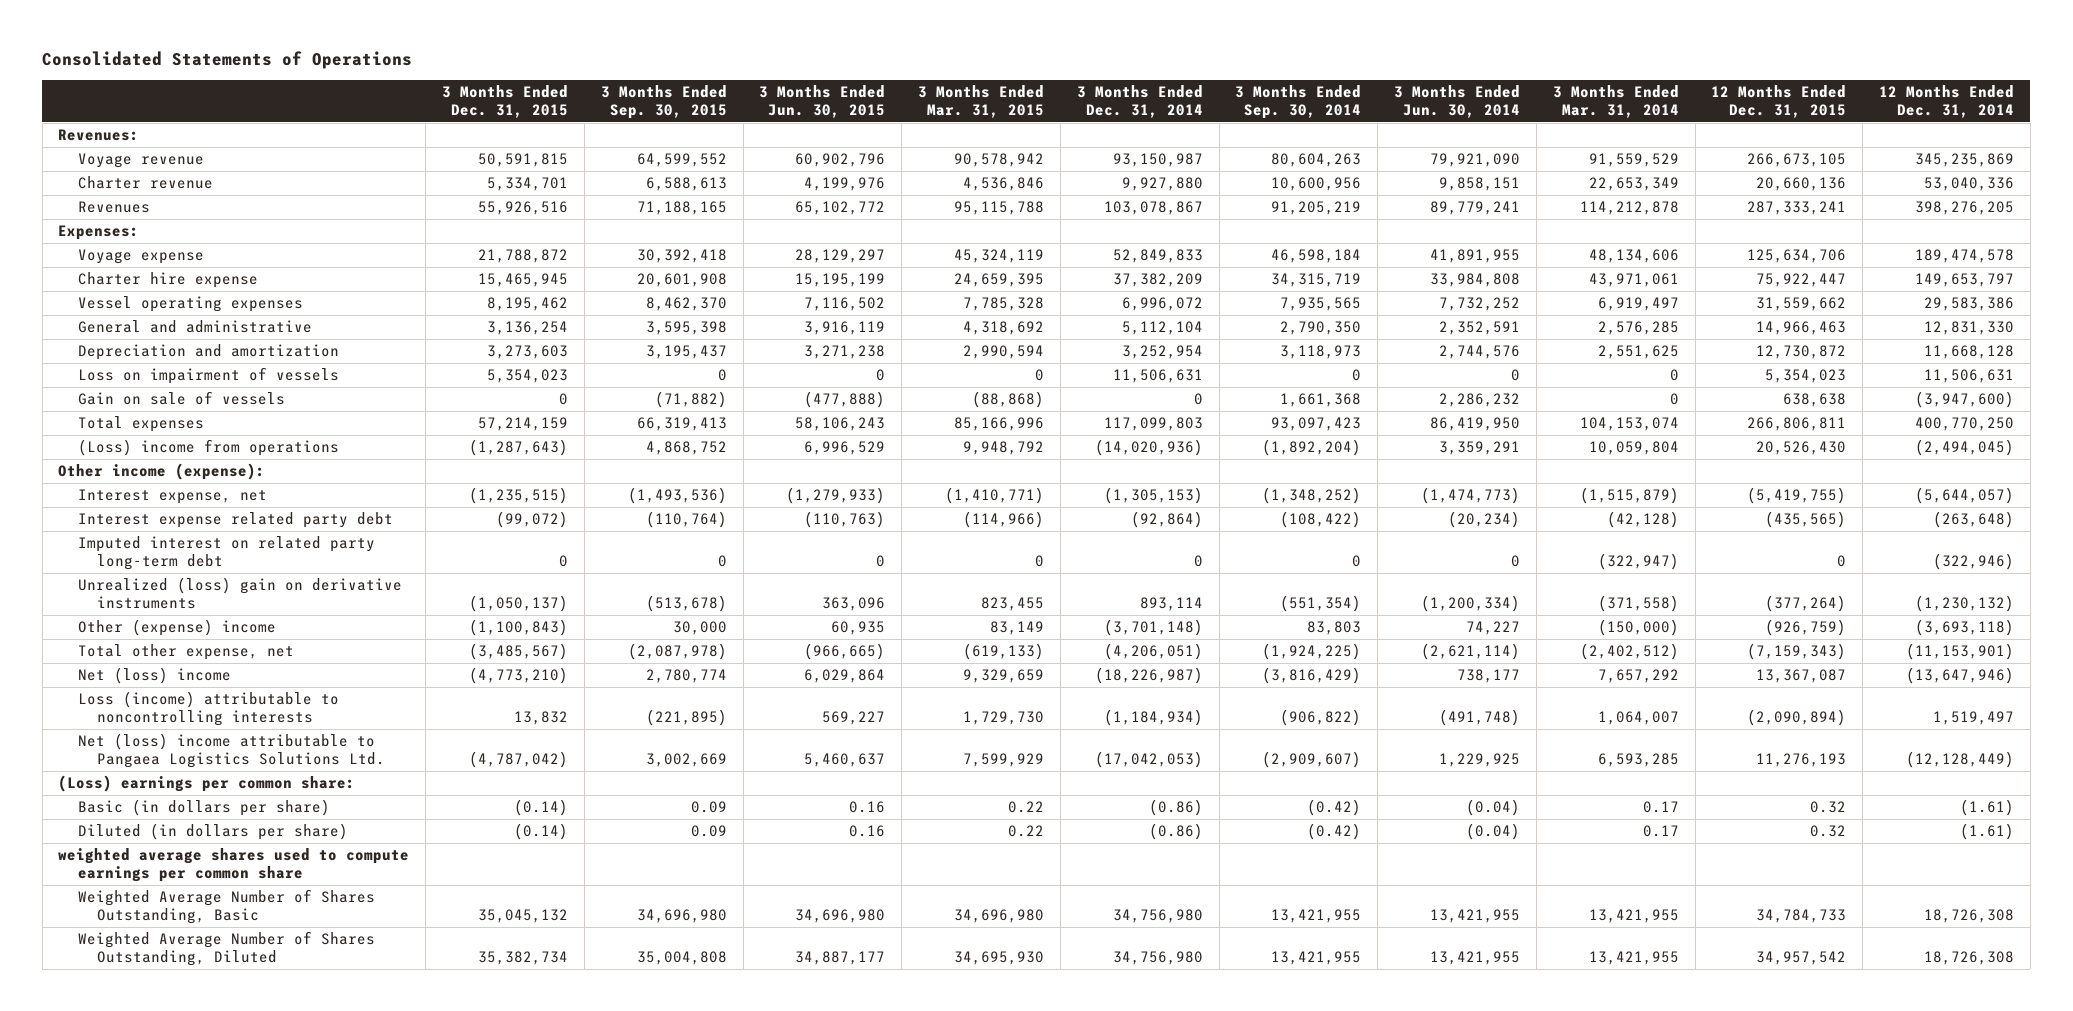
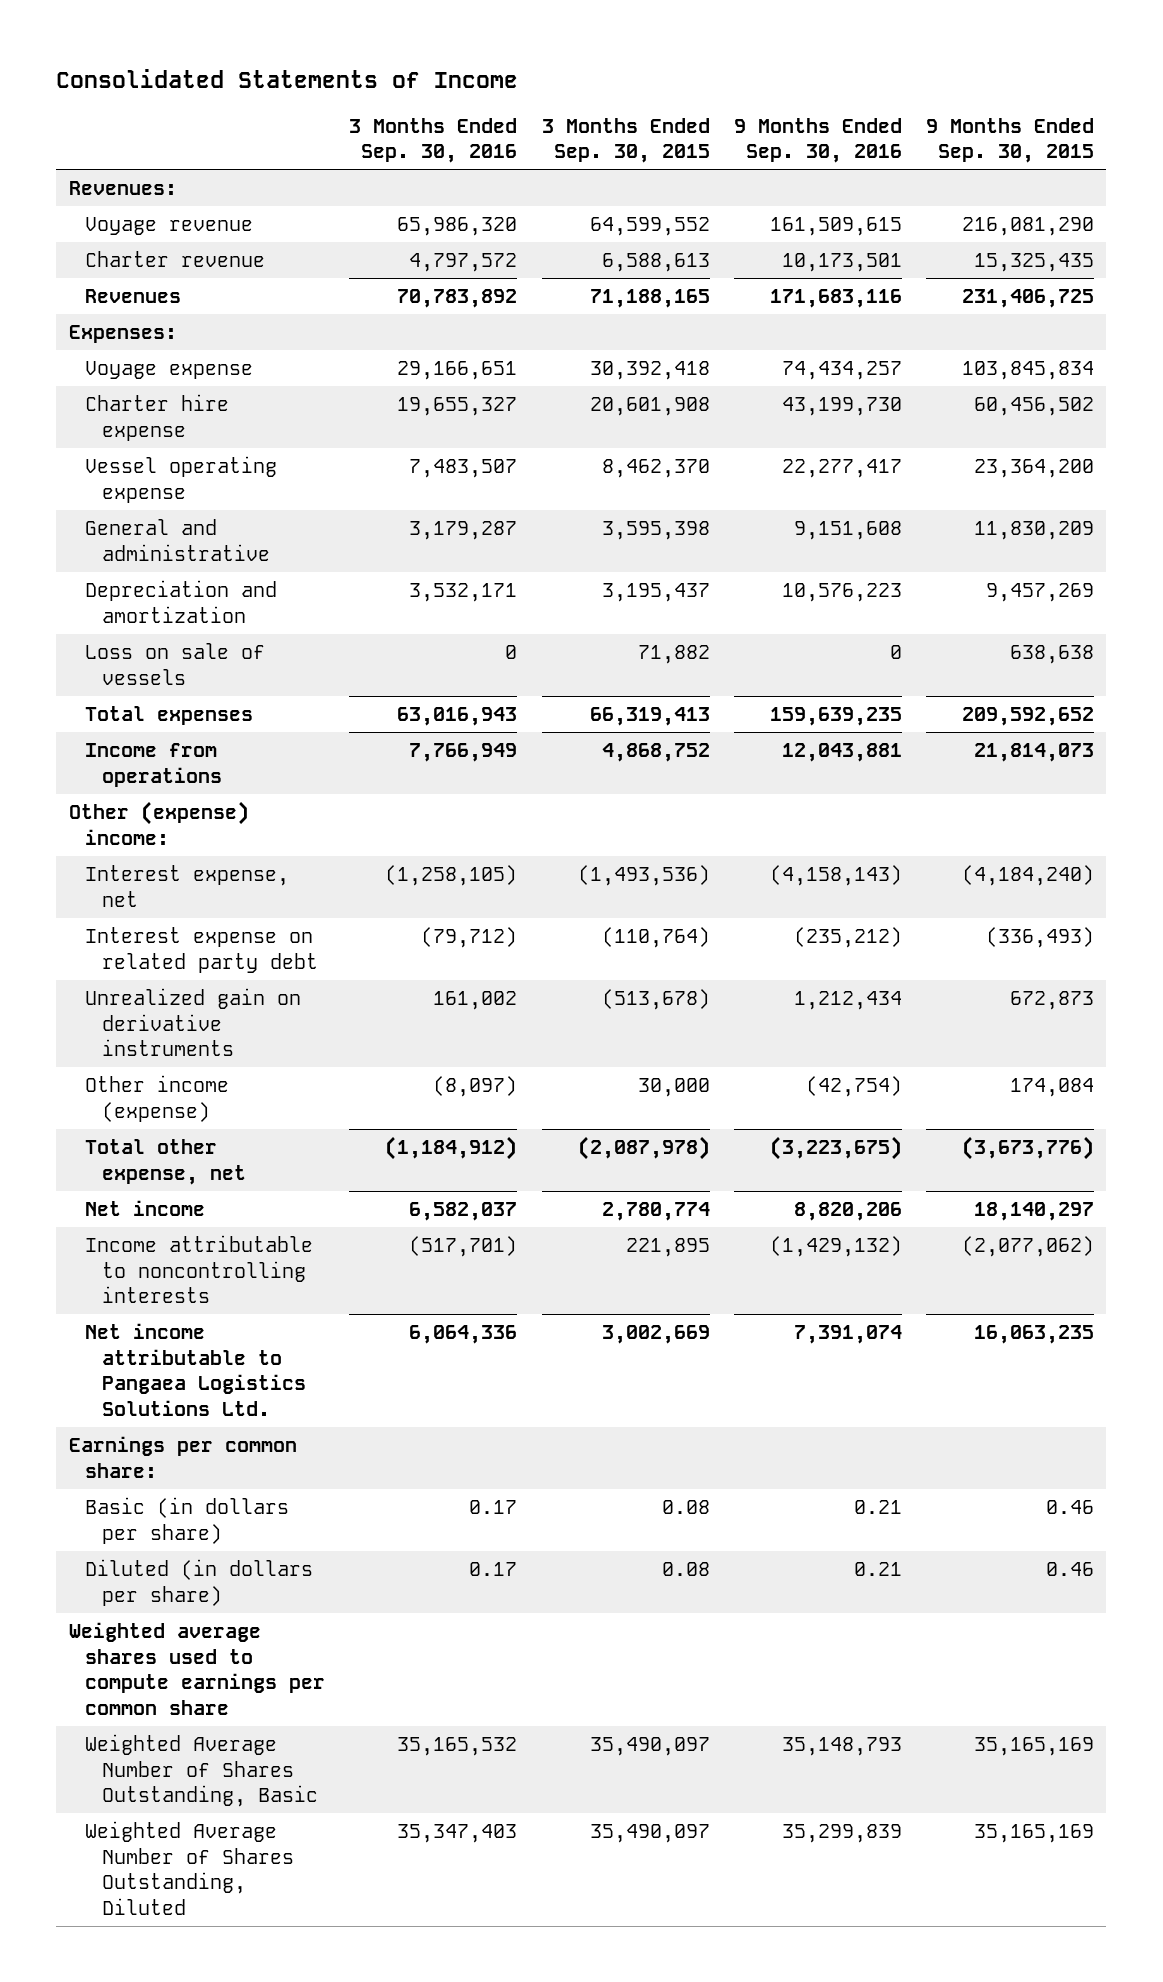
- Consolidated Statements of Operations
+ Consolidated Statements of Income
- | 3 Months Ended Dec. 31, 2015 | 3 Months Ended Sep. 30, 2015 | 3 Months Ended Jun. 30, 2015 | 3 Months Ended Mar. 31, 2015 | 3 Months Ended Dec. 31, 2014 | 3 Months Ended Sep. 30, 2014 | 3 Months Ended Jun. 30, 2014 | 3 Months Ended Mar. 31, 2014 | 12 Months Ended Dec. 31, 2015 | 12 Months Ended Dec. 31, 2014
+ | 3 Months Ended Sep. 30, 2016 | 3 Months Ended Sep. 30, 2015 | 9 Months Ended Sep. 30, 2016 | 9 Months Ended Sep. 30, 2015
- Vessel operating expenses | 8,195,462 | 8,462,370 | 7,116,502 | 7,785,328 | 6,996,072 | 7,935,565 | 7,732,252 | 6,919,497 | 31,559,662 | 29,583,386
+ Vessel operating expense | 7,483,507 | 8,462,370 | 22,277,417 | 23,364,200
- Loss on impairment of vessels | 5,354,023 | 0 | 0 | 0 | 11,506,631 | 0 | 0 | 0 | 5,354,023 | 11,506,631
- Gain on sale of vessels | 0 | (71,882) | (477,888) | (88,868) | 0 | 1,661,368 | 2,286,232 | 0 | 638,638 | (3,947,600)
+ Loss on sale of vessels | 0 | 71,882 | 0 | 638,638
- (Loss) income from operations | (1,287,643) | 4,868,752 | 6,996,529 | 9,948,792 | (14,020,936) | (1,892,204) | 3,359,291 | 10,059,804 | 20,526,430 | (2,494,045)
- Other income (expense):
+ Income from operations | 7,766,949 | 4,868,752 | 12,043,881 | 21,814,073
+ Other (expense) income:
- Interest expense related party debt | (99,072) | (110,764) | (110,763) | (114,966) | (92,864) | (108,422) | (20,234) | (42,128) | (435,565) | (263,648)
- Imputed interest on related party long-term debt | 0 | 0 | 0 | 0 | 0 | 0 | 0 | (322,947) | 0 | (322,946)
- Unrealized (loss) gain on derivative instruments | (1,050,137) | (513,678) | 363,096 | 823,455 | 893,114 | (551,354) | (1,200,334) | (371,558) | (377,264) | (1,230,132)
- Other (expense) income | (1,100,843) | 30,000 | 60,935 | 83,149 | (3,701,148) | 83,803 | 74,227 | (150,000) | (926,759) | (3,693,118)
+ Interest expense on related party debt | (79,712) | (110,764) | (235,212) | (336,493)
+ Unrealized gain on derivative instruments | 161,002 | (513,678) | 1,212,434 | 672,873
+ Other income (expense) | (8,097) | 30,000 | (42,754) | 174,084
- Net (loss) income | (4,773,210) | 2,780,774 | 6,029,864 | 9,329,659 | (18,226,987) | (3,816,429) | 738,177 | 7,657,292 | 13,367,087 | (13,647,946)
- Loss (income) attributable to noncontrolling interests | 13,832 | (221,895) | 569,227 | 1,729,730 | (1,184,934) | (906,822) | (491,748) | 1,064,007 | (2,090,894) | 1,519,497
- Net (loss) income attributable to Pangaea Logistics Solutions Ltd. | (4,787,042) | 3,002,669 | 5,460,637 | 7,599,929 | (17,042,053) | (2,909,607) | 1,229,925 | 6,593,285 | 11,276,193 | (12,128,449)
- (Loss) earnings per common share:
- Basic (in dollars per share) | (0.14) | 0.09 | 0.16 | 0.22 | (0.86) | (0.42) | (0.04) | 0.17 | 0.32 | (1.61)
- Diluted (in dollars per share) | (0.14) | 0.09 | 0.16 | 0.22 | (0.86) | (0.42) | (0.04) | 0.17 | 0.32 | (1.61)
- weighted average shares used to compute earnings per common share
- Weighted Average Number of Shares Outstanding, Basic | 35,045,132 | 34,696,980 | 34,696,980 | 34,696,980 | 34,756,980 | 13,421,955 | 13,421,955 | 13,421,955 | 34,784,733 | 18,726,308
- Weighted Average Number of Shares Outstanding, Diluted | 35,382,734 | 35,004,808 | 34,887,177 | 34,695,930 | 34,756,980 | 13,421,955 | 13,421,955 | 13,421,955 | 34,957,542 | 18,726,308
+ Net income | 6,582,037 | 2,780,774 | 8,820,206 | 18,140,297
+ Income attributable to noncontrolling interests | (517,701) | 221,895 | (1,429,132) | (2,077,062)
+ Net income attributable to Pangaea Logistics Solutions Ltd. | 6,064,336 | 3,002,669 | 7,391,074 | 16,063,235
+ Earnings per common share:
+ Basic (in dollars per share) | 0.17 | 0.08 | 0.21 | 0.46
+ Diluted (in dollars per share) | 0.17 | 0.08 | 0.21 | 0.46
+ Weighted average shares used to compute earnings per common share
+ Weighted Average Number of Shares Outstanding, Basic | 35,165,532 | 35,490,097 | 35,148,793 | 35,165,169
+ Weighted Average Number of Shares Outstanding, Diluted | 35,347,403 | 35,490,097 | 35,299,839 | 35,165,169

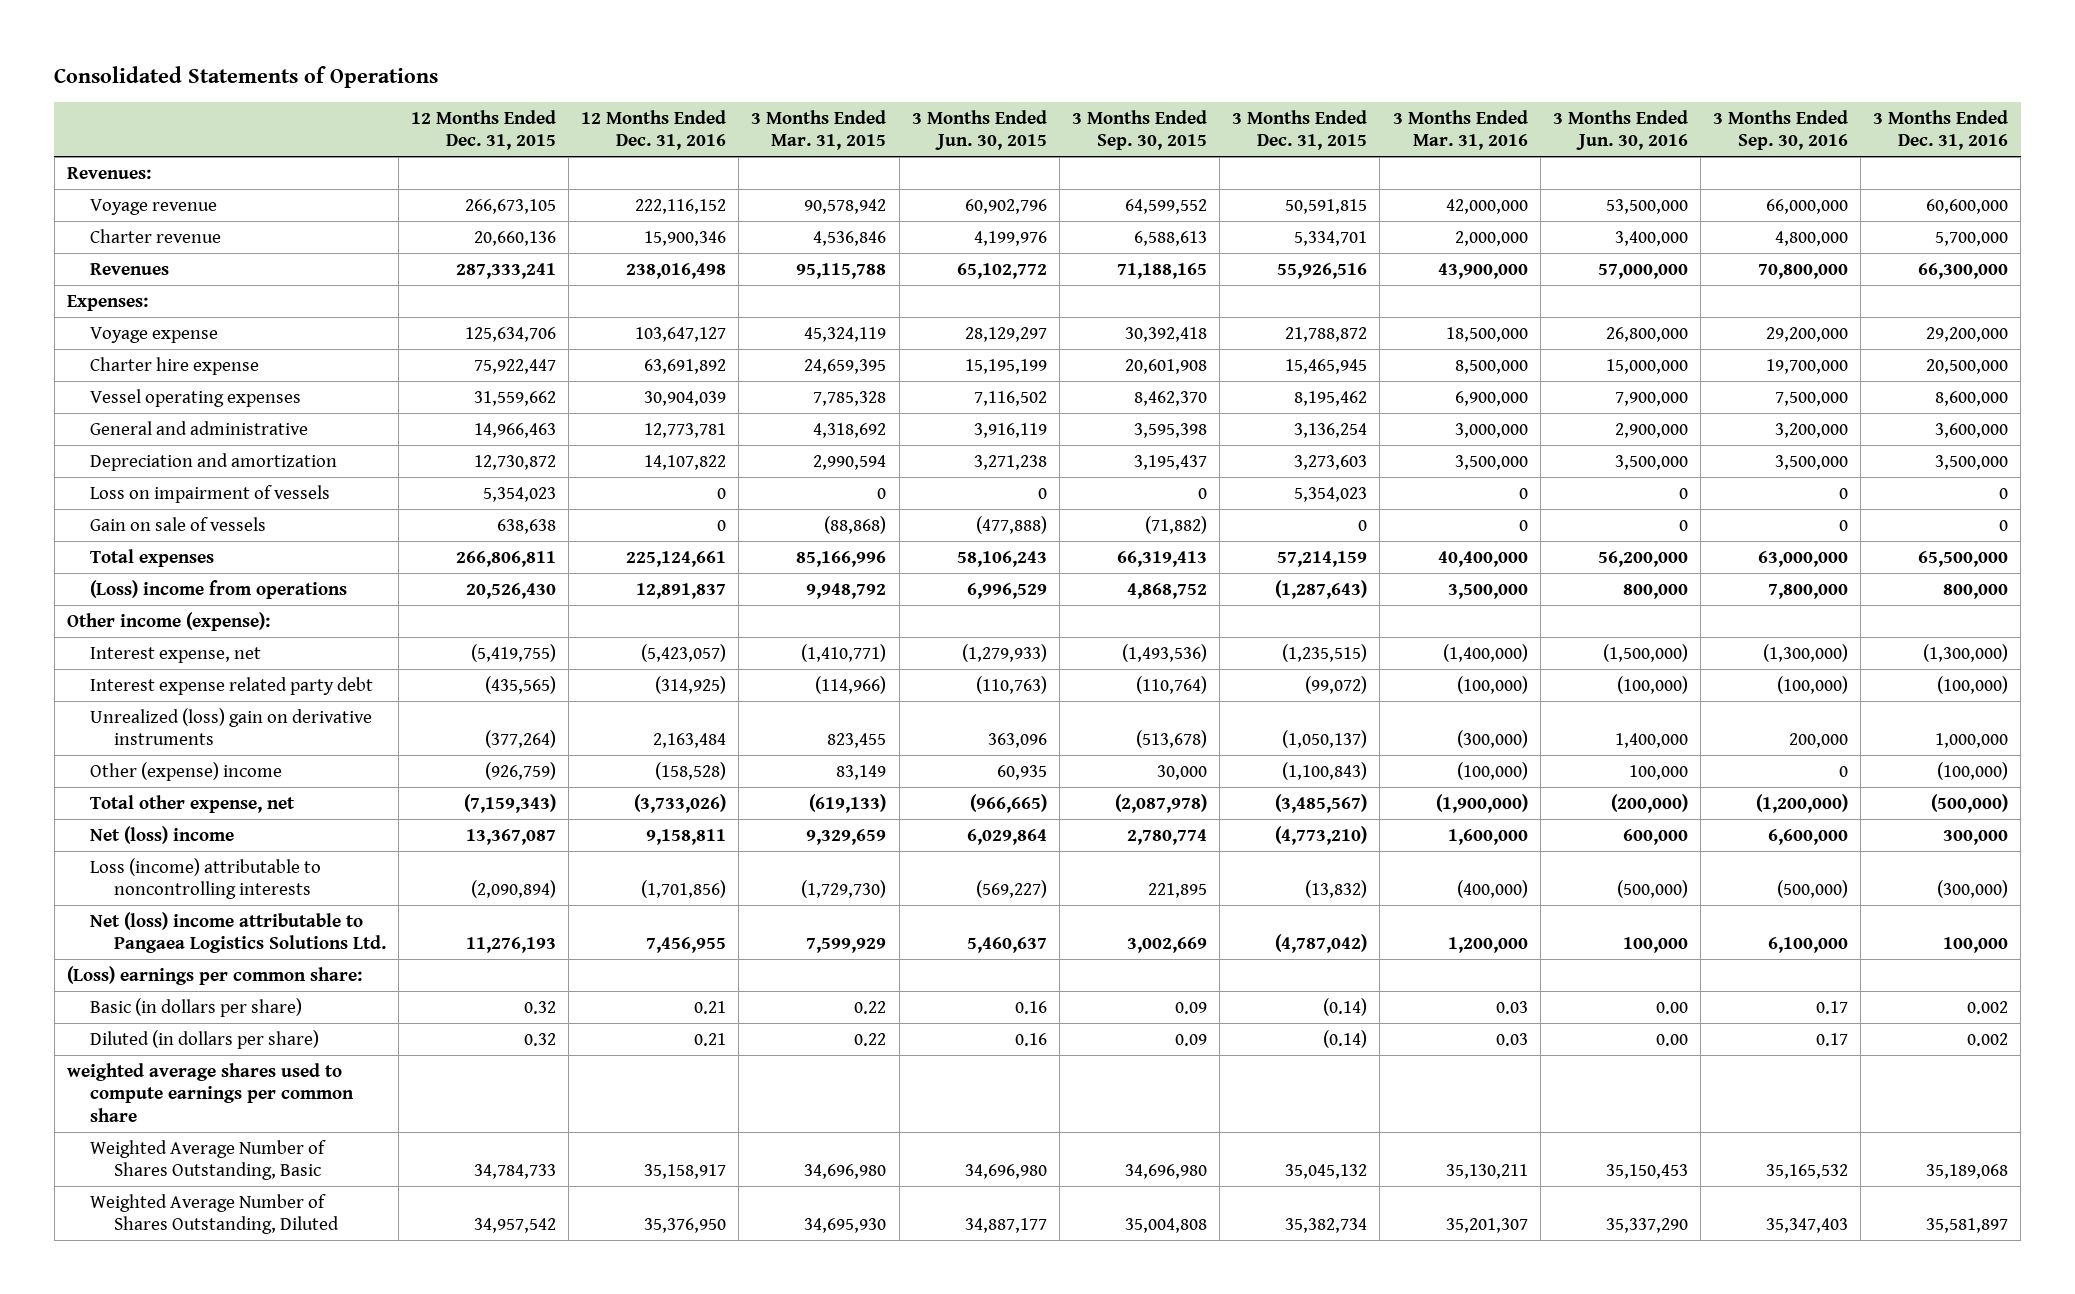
- Consolidated Statements of Income
+ Consolidated Statements of Operations
- | 3 Months Ended Sep. 30, 2016 | 3 Months Ended Sep. 30, 2015 | 9 Months Ended Sep. 30, 2016 | 9 Months Ended Sep. 30, 2015
+ | 12 Months Ended Dec. 31, 2015 | 12 Months Ended Dec. 31, 2016 | 3 Months Ended Mar. 31, 2015 | 3 Months Ended Jun. 30, 2015 | 3 Months Ended Sep. 30, 2015 | 3 Months Ended Dec. 31, 2015 | 3 Months Ended Mar. 31, 2016 | 3 Months Ended Jun. 30, 2016 | 3 Months Ended Sep. 30, 2016 | 3 Months Ended Dec. 31, 2016
- Voyage revenue | 65,986,320 | 64,599,552 | 161,509,615 | 216,081,290
- Charter revenue | 4,797,572 | 6,588,613 | 10,173,501 | 15,325,435
- Revenues | 70,783,892 | 71,188,165 | 171,683,116 | 231,406,725
+ Voyage revenue | 266,673,105 | 222,116,152 | 90,578,942 | 60,902,796 | 64,599,552 | 50,591,815 | 42,000,000 | 53,500,000 | 66,000,000 | 60,600,000
+ Charter revenue | 20,660,136 | 15,900,346 | 4,536,846 | 4,199,976 | 6,588,613 | 5,334,701 | 2,000,000 | 3,400,000 | 4,800,000 | 5,700,000
+ Revenues | 287,333,241 | 238,016,498 | 95,115,788 | 65,102,772 | 71,188,165 | 55,926,516 | 43,900,000 | 57,000,000 | 70,800,000 | 66,300,000
- Voyage expense | 29,166,651 | 30,392,418 | 74,434,257 | 103,845,834
- Charter hire expense | 19,655,327 | 20,601,908 | 43,199,730 | 60,456,502
- Vessel operating expense | 7,483,507 | 8,462,370 | 22,277,417 | 23,364,200
- General and administrative | 3,179,287 | 3,595,398 | 9,151,608 | 11,830,209
- Depreciation and amortization | 3,532,171 | 3,195,437 | 10,576,223 | 9,457,269
- Loss on sale of vessels | 0 | 71,882 | 0 | 638,638
- Total expenses | 63,016,943 | 66,319,413 | 159,639,235 | 209,592,652
- Income from operations | 7,766,949 | 4,868,752 | 12,043,881 | 21,814,073
- Other (expense) income:
- Interest expense, net | (1,258,105) | (1,493,536) | (4,158,143) | (4,184,240)
- Interest expense on related party debt | (79,712) | (110,764) | (235,212) | (336,493)
- Unrealized gain on derivative instruments | 161,002 | (513,678) | 1,212,434 | 672,873
- Other income (expense) | (8,097) | 30,000 | (42,754) | 174,084
- Total other expense, net | (1,184,912) | (2,087,978) | (3,223,675) | (3,673,776)
- Net income | 6,582,037 | 2,780,774 | 8,820,206 | 18,140,297
- Income attributable to noncontrolling interests | (517,701) | 221,895 | (1,429,132) | (2,077,062)
- Net income attributable to Pangaea Logistics Solutions Ltd. | 6,064,336 | 3,002,669 | 7,391,074 | 16,063,235
- Earnings per common share:
- Basic (in dollars per share) | 0.17 | 0.08 | 0.21 | 0.46
- Diluted (in dollars per share) | 0.17 | 0.08 | 0.21 | 0.46
- Weighted average shares used to compute earnings per common share
- Weighted Average Number of Shares Outstanding, Basic | 35,165,532 | 35,490,097 | 35,148,793 | 35,165,169
- Weighted Average Number of Shares Outstanding, Diluted | 35,347,403 | 35,490,097 | 35,299,839 | 35,165,169
+ Voyage expense | 125,634,706 | 103,647,127 | 45,324,119 | 28,129,297 | 30,392,418 | 21,788,872 | 18,500,000 | 26,800,000 | 29,200,000 | 29,200,000
+ Charter hire expense | 75,922,447 | 63,691,892 | 24,659,395 | 15,195,199 | 20,601,908 | 15,465,945 | 8,500,000 | 15,000,000 | 19,700,000 | 20,500,000
+ Vessel operating expenses | 31,559,662 | 30,904,039 | 7,785,328 | 7,116,502 | 8,462,370 | 8,195,462 | 6,900,000 | 7,900,000 | 7,500,000 | 8,600,000
+ General and administrative | 14,966,463 | 12,773,781 | 4,318,692 | 3,916,119 | 3,595,398 | 3,136,254 | 3,000,000 | 2,900,000 | 3,200,000 | 3,600,000
+ Depreciation and amortization | 12,730,872 | 14,107,822 | 2,990,594 | 3,271,238 | 3,195,437 | 3,273,603 | 3,500,000 | 3,500,000 | 3,500,000 | 3,500,000
+ Loss on impairment of vessels | 5,354,023 | 0 | 0 | 0 | 0 | 5,354,023 | 0 | 0 | 0 | 0
+ Gain on sale of vessels | 638,638 | 0 | (88,868) | (477,888) | (71,882) | 0 | 0 | 0 | 0 | 0
+ Total expenses | 266,806,811 | 225,124,661 | 85,166,996 | 58,106,243 | 66,319,413 | 57,214,159 | 40,400,000 | 56,200,000 | 63,000,000 | 65,500,000
+ (Loss) income from operations | 20,526,430 | 12,891,837 | 9,948,792 | 6,996,529 | 4,868,752 | (1,287,643) | 3,500,000 | 800,000 | 7,800,000 | 800,000
+ Other income (expense):
+ Interest expense, net | (5,419,755) | (5,423,057) | (1,410,771) | (1,279,933) | (1,493,536) | (1,235,515) | (1,400,000) | (1,500,000) | (1,300,000) | (1,300,000)
+ Interest expense related party debt | (435,565) | (314,925) | (114,966) | (110,763) | (110,764) | (99,072) | (100,000) | (100,000) | (100,000) | (100,000)
+ Unrealized (loss) gain on derivative instruments | (377,264) | 2,163,484 | 823,455 | 363,096 | (513,678) | (1,050,137) | (300,000) | 1,400,000 | 200,000 | 1,000,000
+ Other (expense) income | (926,759) | (158,528) | 83,149 | 60,935 | 30,000 | (1,100,843) | (100,000) | 100,000 | 0 | (100,000)
+ Total other expense, net | (7,159,343) | (3,733,026) | (619,133) | (966,665) | (2,087,978) | (3,485,567) | (1,900,000) | (200,000) | (1,200,000) | (500,000)
+ Net (loss) income | 13,367,087 | 9,158,811 | 9,329,659 | 6,029,864 | 2,780,774 | (4,773,210) | 1,600,000 | 600,000 | 6,600,000 | 300,000
+ Loss (income) attributable to noncontrolling interests | (2,090,894) | (1,701,856) | (1,729,730) | (569,227) | 221,895 | (13,832) | (400,000) | (500,000) | (500,000) | (300,000)
+ Net (loss) income attributable to Pangaea Logistics Solutions Ltd. | 11,276,193 | 7,456,955 | 7,599,929 | 5,460,637 | 3,002,669 | (4,787,042) | 1,200,000 | 100,000 | 6,100,000 | 100,000
+ (Loss) earnings per common share:
+ Basic (in dollars per share) | 0.32 | 0.21 | 0.22 | 0.16 | 0.09 | (0.14) | 0.03 | 0.00 | 0.17 | 0.002
+ Diluted (in dollars per share) | 0.32 | 0.21 | 0.22 | 0.16 | 0.09 | (0.14) | 0.03 | 0.00 | 0.17 | 0.002
+ weighted average shares used to compute earnings per common share
+ Weighted Average Number of Shares Outstanding, Basic | 34,784,733 | 35,158,917 | 34,696,980 | 34,696,980 | 34,696,980 | 35,045,132 | 35,130,211 | 35,150,453 | 35,165,532 | 35,189,068
+ Weighted Average Number of Shares Outstanding, Diluted | 34,957,542 | 35,376,950 | 34,695,930 | 34,887,177 | 35,004,808 | 35,382,734 | 35,201,307 | 35,337,290 | 35,347,403 | 35,581,897

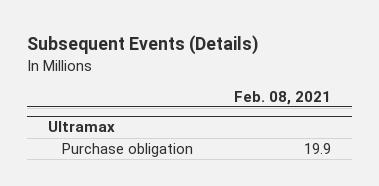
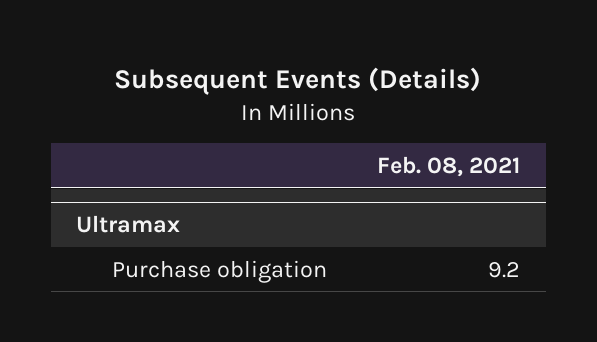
@ Ultramax
- Purchase obligation | 19.9
+ Purchase obligation | 9.2

